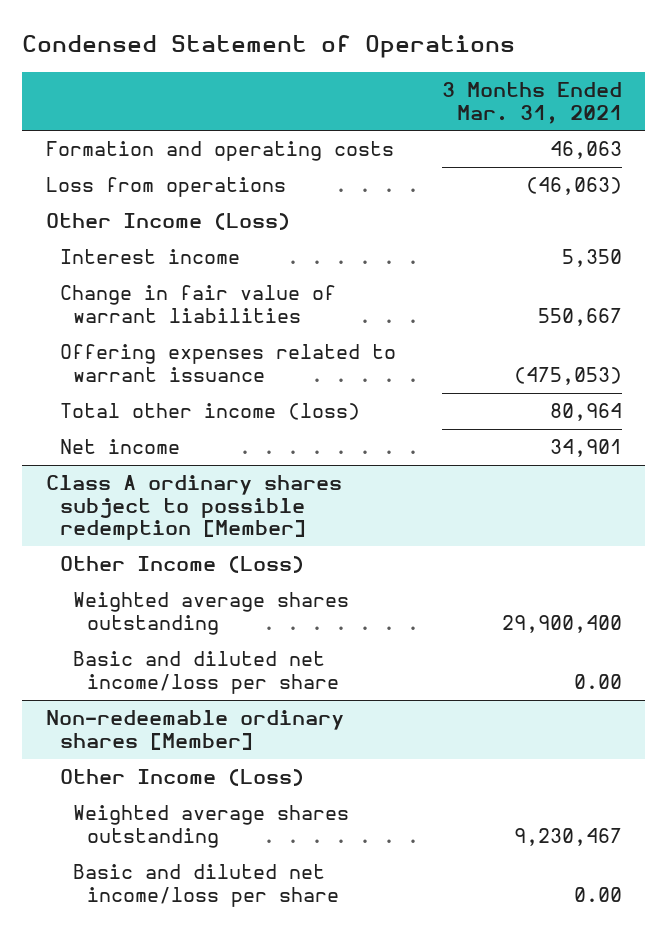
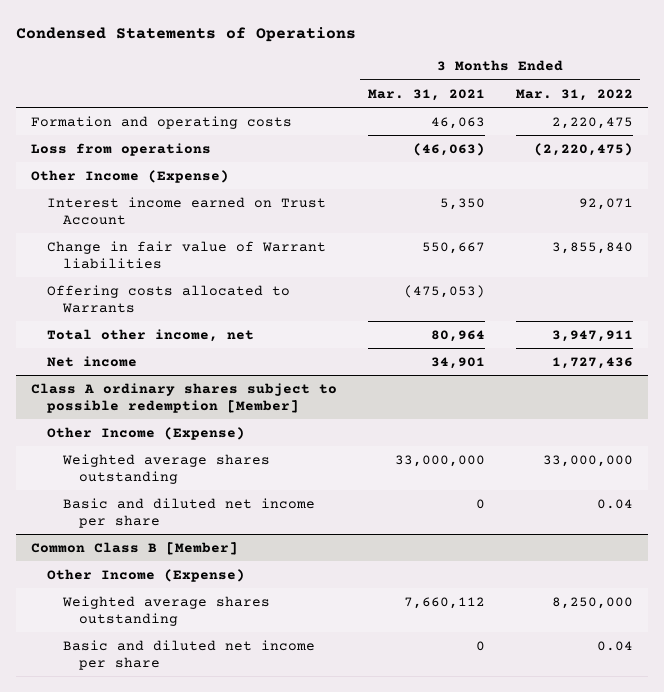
- Condensed Statement of Operations
+ Condensed Statements of Operations
- | 3 Months Ended Mar. 31, 2021
+ | 3 Months Ended Mar. 31, 2021 | 3 Months Ended Mar. 31, 2022
- Other Income (Loss)
- Interest income | 5,350
- Change in fair value of warrant liabilities | 550,667
- Offering expenses related to warrant issuance | (475,053)
- Total other income (loss) | 80,964
+ Other Income (Expense)
+ Interest income earned on Trust Account | 5,350 | 92,071
+ Change in fair value of Warrant liabilities | 550,667 | 3,855,840
+ Offering costs allocated to Warrants | (475,053) |
+ Total other income, net | 80,964 | 3,947,911
@ Class A ordinary shares subject to possible redemption [Member]
- Other Income (Loss)
- Weighted average shares outstanding | 29,900,400
- Basic and diluted net income/loss per share | 0.00
- Non-redeemable ordinary shares [Member]
- Other Income (Loss)
- Weighted average shares outstanding | 9,230,467
- Basic and diluted net income/loss per share | 0.00
@ Class A ordinary shares subject to possible redemption [Member]
+ Other Income (Expense)
+ Weighted average shares outstanding | 33,000,000 | 33,000,000
+ Basic and diluted net income per share | 0 | 0.04
+ Common Class B [Member]
+ Other Income (Expense)
+ Weighted average shares outstanding | 7,660,112 | 8,250,000
+ Basic and diluted net income per share | 0 | 0.04

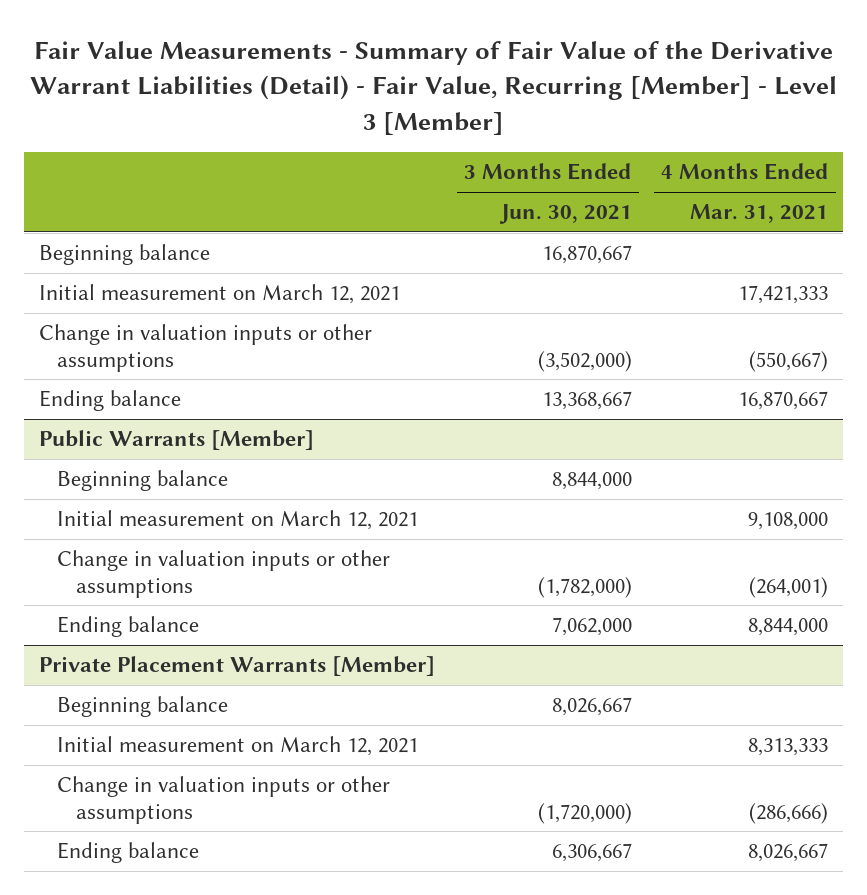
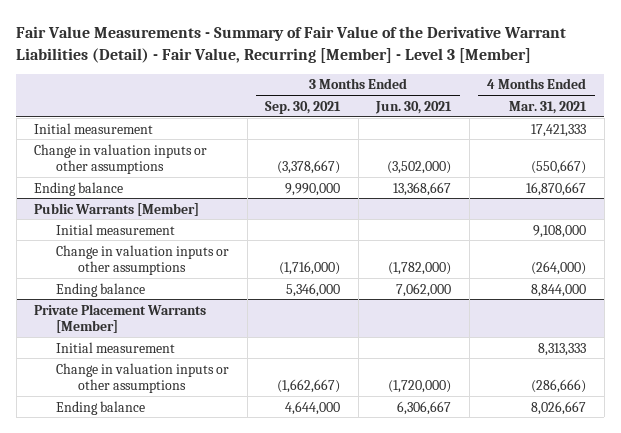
- | 3 Months Ended Jun. 30, 2021 | 4 Months Ended Mar. 31, 2021
+ | 3 Months Ended Sep. 30, 2021 | 3 Months Ended Jun. 30, 2021 | 4 Months Ended Mar. 31, 2021
- Beginning balance | 16,870,667 |
- Initial measurement on March 12, 2021 | | 17,421,333
+ Initial measurement | | | 17,421,333
@ Public Warrants [Member]
- Beginning balance | 8,844,000 |
- Initial measurement on March 12, 2021 | | 9,108,000
- Change in valuation inputs or other assumptions | (1,782,000) | (264,001)
+ Initial measurement | | | 9,108,000
+ Change in valuation inputs or other assumptions | (1,716,000) | (1,782,000) | (264,000)
@ Private Placement Warrants [Member]
- Beginning balance | 8,026,667 |
- Initial measurement on March 12, 2021 | | 8,313,333
+ Initial measurement | | | 8,313,333

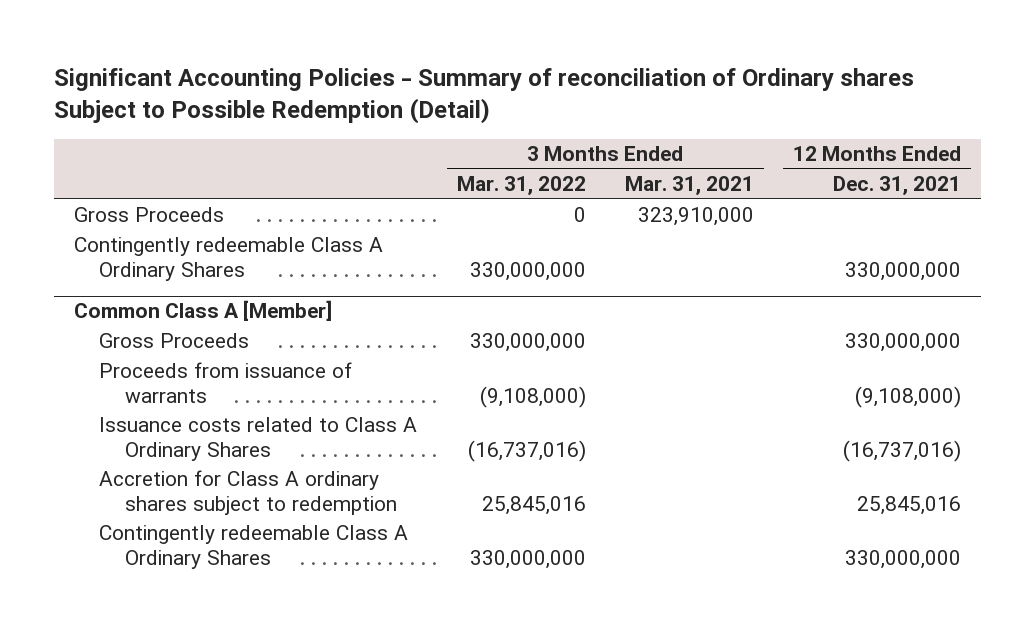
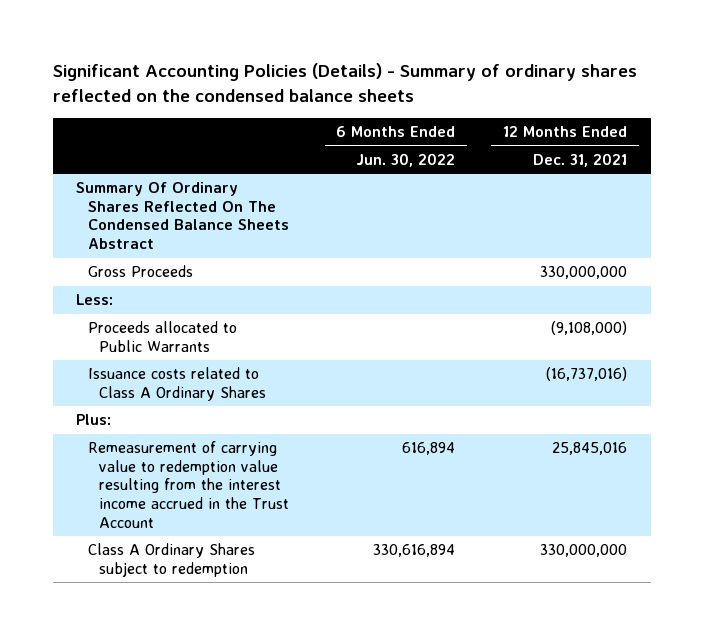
- Significant Accounting Policies - Summary of reconciliation of Ordinary shares Subject to Possible Redemption (Detail)
+ Significant Accounting Policies (Details) - Summary of ordinary shares reflected on the condensed balance sheets
- | 3 Months Ended Mar. 31, 2022 | 3 Months Ended Mar. 31, 2021 | 12 Months Ended Dec. 31, 2021
+ | 6 Months Ended Jun. 30, 2022 | 12 Months Ended Dec. 31, 2021
- Gross Proceeds | 0 | 323,910,000 |
- Contingently redeemable Class A Ordinary Shares | 330,000,000 | | 330,000,000
- Common Class A [Member]
+ Summary Of Ordinary Shares Reflected On The Condensed Balance Sheets Abstract
- Proceeds from issuance of warrants | (9,108,000) | | (9,108,000)
+ Less:
+ Proceeds allocated to Public Warrants | | (9,108,000)
- Accretion for Class A ordinary shares subject to redemption | 25,845,016 | | 25,845,016
- Contingently redeemable Class A Ordinary Shares | 330,000,000 | | 330,000,000
+ Plus:
+ Remeasurement of carrying value to redemption value resulting from the interest income accrued in the Trust Account | 616,894 | 25,845,016
+ Class A Ordinary Shares subject to redemption | 330,616,894 | 330,000,000

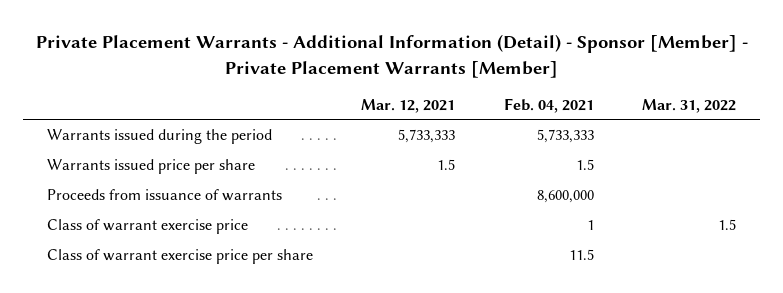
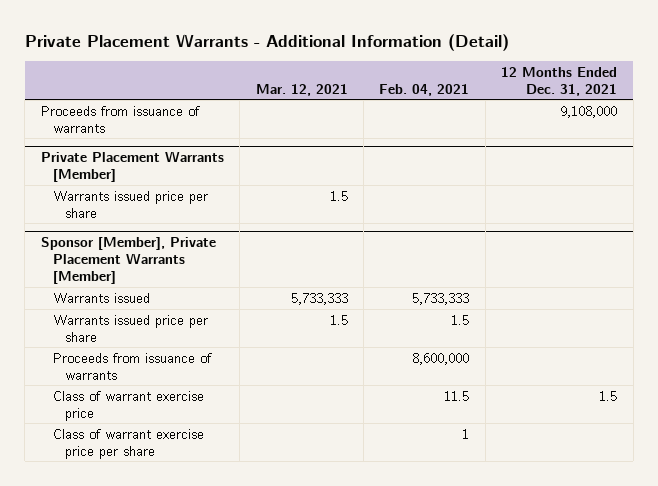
- Private Placement Warrants - Additional Information (Detail) - Sponsor [Member] - Private Placement Warrants [Member]
+ Private Placement Warrants - Additional Information (Detail)
- | Mar. 12, 2021 | Feb. 04, 2021 | Mar. 31, 2022
+ | Mar. 12, 2021 | Feb. 04, 2021 | 12 Months Ended Dec. 31, 2021
- Warrants issued during the period | 5,733,333 | 5,733,333 |
+ Proceeds from issuance of warrants | | | 9,108,000
+ Private Placement Warrants [Member]
+ Warrants issued price per share | 1.5 | |
+ Sponsor [Member], Private Placement Warrants [Member]
+ Warrants issued | 5,733,333 | 5,733,333 |
- Class of warrant exercise price | | 1 | 1.5
- Class of warrant exercise price per share | | 11.5 |
+ Class of warrant exercise price | | 11.5 | 1.5
+ Class of warrant exercise price per share | | 1 |

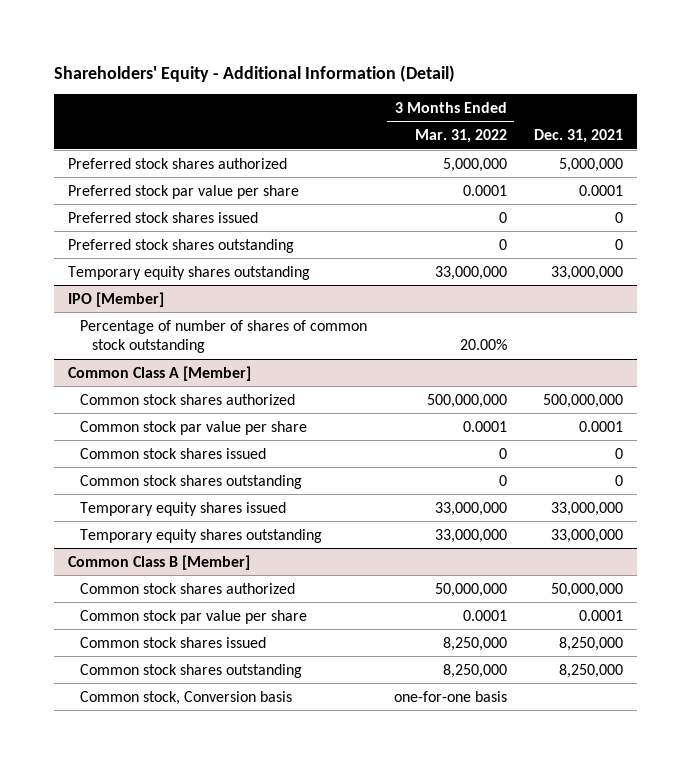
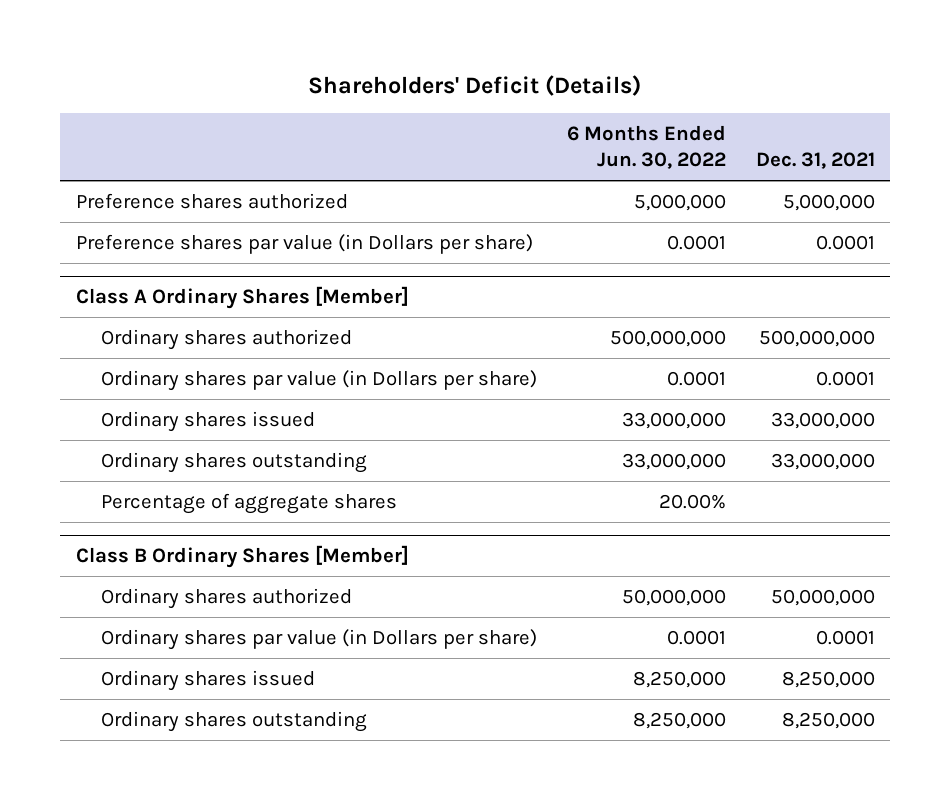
- Shareholders' Equity - Additional Information (Detail)
+ Shareholders' Deficit (Details)
- | 3 Months Ended Mar. 31, 2022 | Dec. 31, 2021
+ | 6 Months Ended Jun. 30, 2022 | Dec. 31, 2021
- Preferred stock shares authorized | 5,000,000 | 5,000,000
- Preferred stock par value per share | 0.0001 | 0.0001
- Preferred stock shares issued | 0 | 0
- Preferred stock shares outstanding | 0 | 0
- Temporary equity shares outstanding | 33,000,000 | 33,000,000
- IPO [Member]
- Percentage of number of shares of common stock outstanding | 20.00% |
- Common Class A [Member]
- Common stock shares authorized | 500,000,000 | 500,000,000
- Common stock par value per share | 0.0001 | 0.0001
- Common stock shares issued | 0 | 0
- Common stock shares outstanding | 0 | 0
- Temporary equity shares issued | 33,000,000 | 33,000,000
- Temporary equity shares outstanding | 33,000,000 | 33,000,000
- Common Class B [Member]
- Common stock shares authorized | 50,000,000 | 50,000,000
- Common stock par value per share | 0.0001 | 0.0001
- Common stock shares issued | 8,250,000 | 8,250,000
- Common stock shares outstanding | 8,250,000 | 8,250,000
- Common stock, Conversion basis | one-for-one basis |
+ Preference shares authorized | 5,000,000 | 5,000,000
+ Preference shares par value (in Dollars per share) | 0.0001 | 0.0001
+ Class A Ordinary Shares [Member]
+ Ordinary shares authorized | 500,000,000 | 500,000,000
+ Ordinary shares par value (in Dollars per share) | 0.0001 | 0.0001
+ Ordinary shares issued | 33,000,000 | 33,000,000
+ Ordinary shares outstanding | 33,000,000 | 33,000,000
+ Percentage of aggregate shares | 20.00% |
+ Class B Ordinary Shares [Member]
+ Ordinary shares authorized | 50,000,000 | 50,000,000
+ Ordinary shares par value (in Dollars per share) | 0.0001 | 0.0001
+ Ordinary shares issued | 8,250,000 | 8,250,000
+ Ordinary shares outstanding | 8,250,000 | 8,250,000

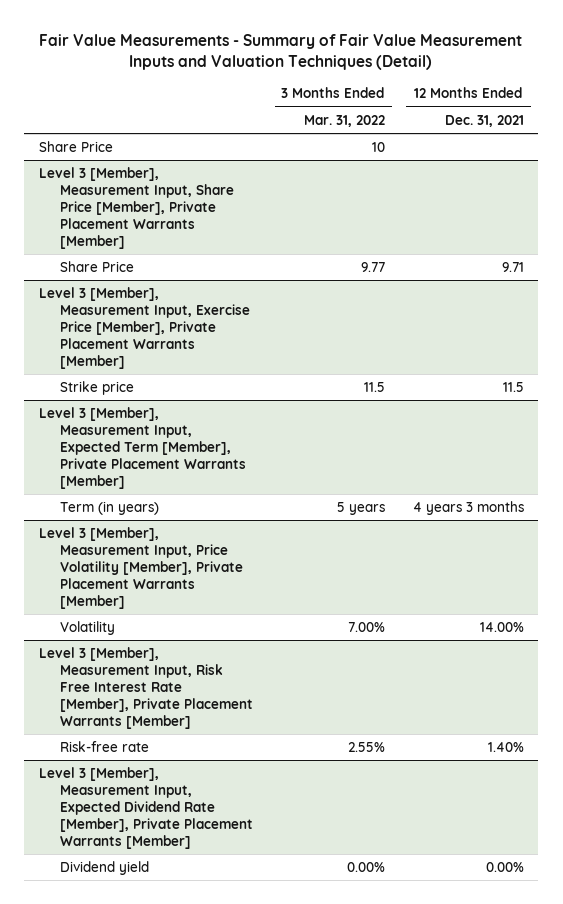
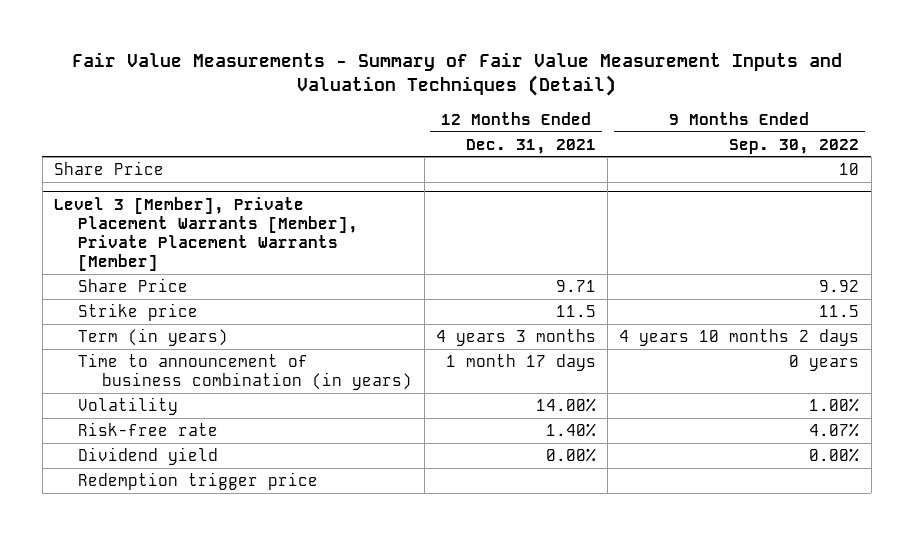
- | 3 Months Ended Mar. 31, 2022 | 12 Months Ended Dec. 31, 2021
+ | 12 Months Ended Dec. 31, 2021 | 9 Months Ended Sep. 30, 2022
- Level 3 [Member], Measurement Input, Share Price [Member], Private Placement Warrants [Member]
+ Level 3 [Member], Private Placement Warrants [Member], Private Placement Warrants [Member]
- Level 3 [Member], Measurement Input, Exercise Price [Member], Private Placement Warrants [Member]
- Level 3 [Member], Measurement Input, Expected Term [Member], Private Placement Warrants [Member]
- Level 3 [Member], Measurement Input, Price Volatility [Member], Private Placement Warrants [Member]
+ Time to announcement of business combination (in years) | 1 month 17 days | 0 years
- Level 3 [Member], Measurement Input, Risk Free Interest Rate [Member], Private Placement Warrants [Member]
- Level 3 [Member], Measurement Input, Expected Dividend Rate [Member], Private Placement Warrants [Member]
+ Redemption trigger price

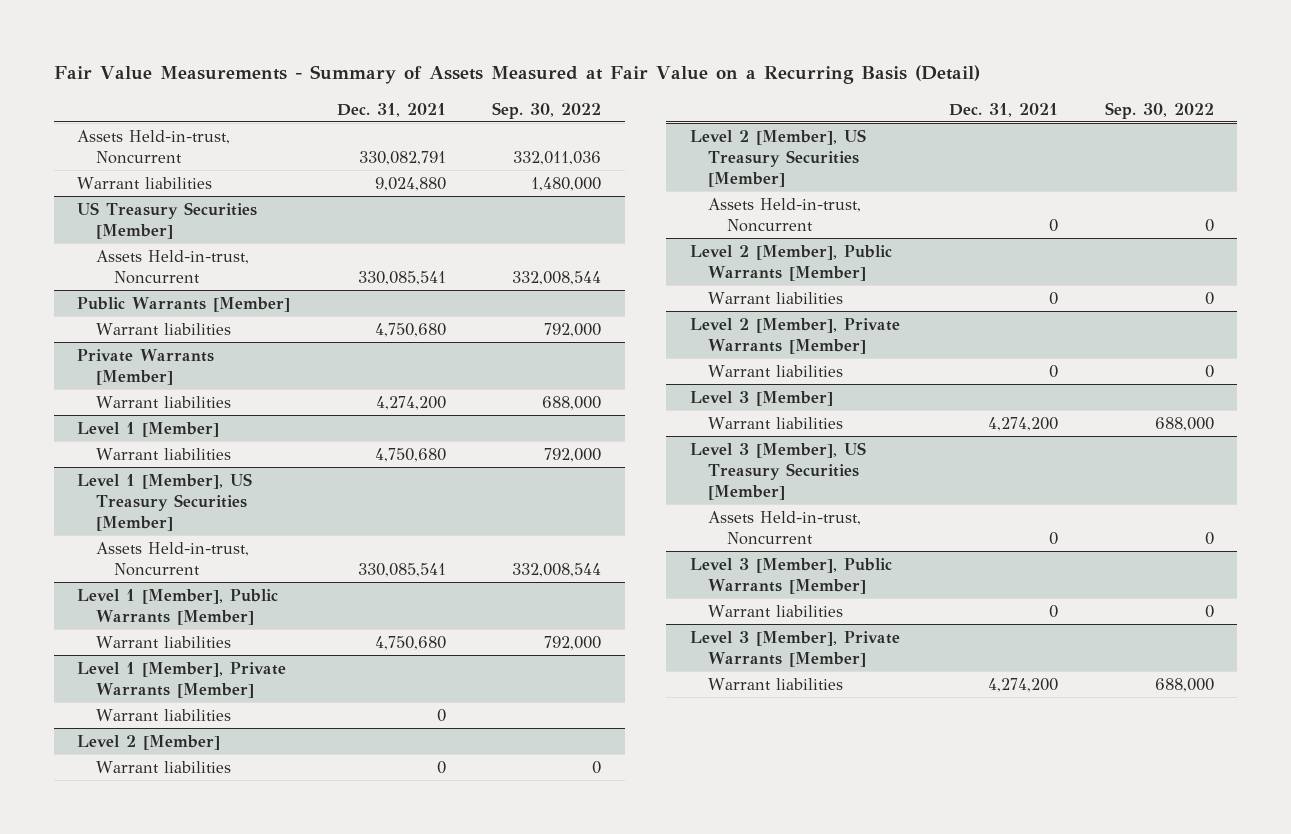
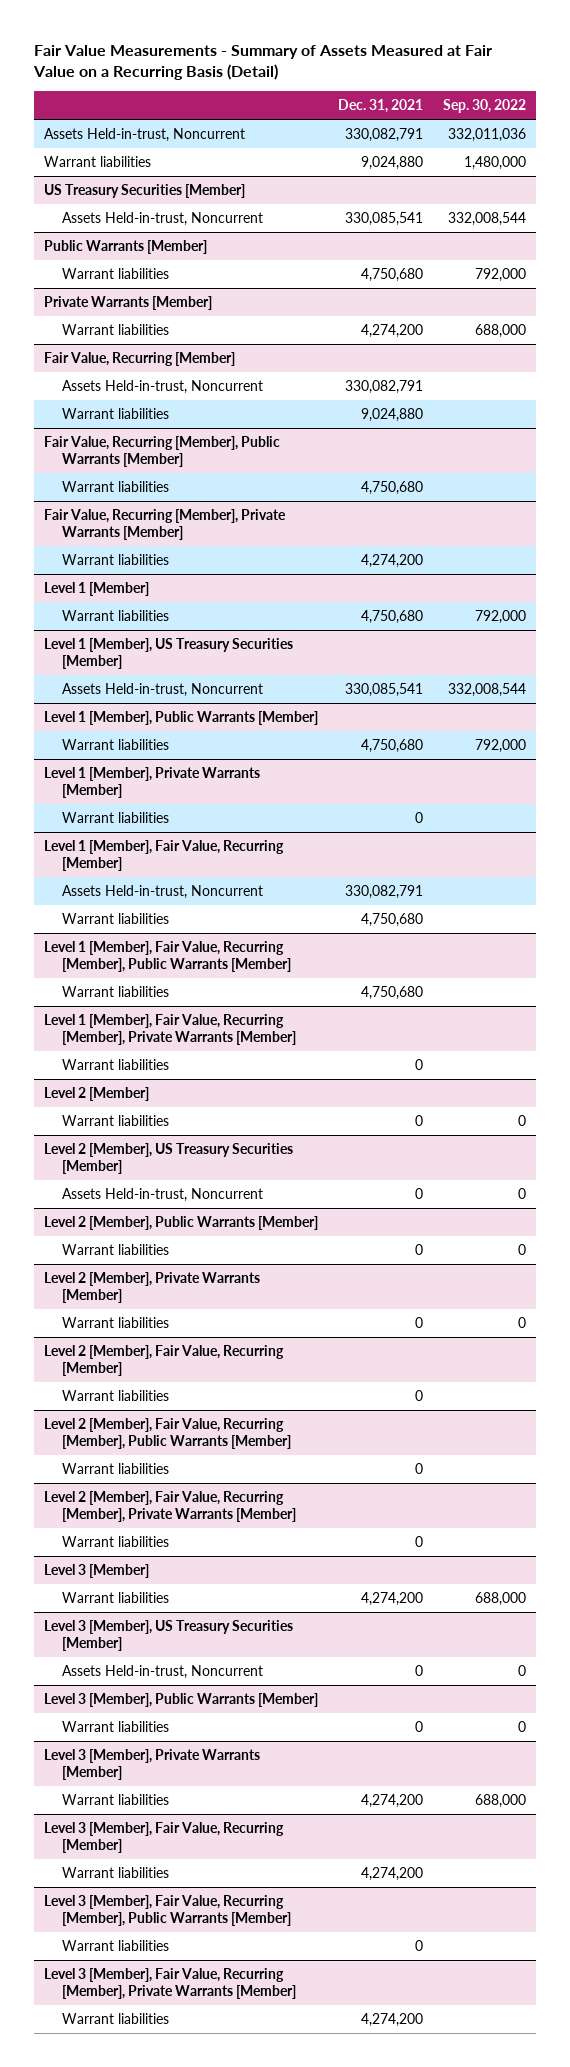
+ Fair Value, Recurring [Member]
+ Assets Held-in-trust, Noncurrent | 330,082,791 |
+ Warrant liabilities | 9,024,880 |
+ Fair Value, Recurring [Member], Public Warrants [Member]
+ Warrant liabilities | 4,750,680 |
+ Fair Value, Recurring [Member], Private Warrants [Member]
+ Warrant liabilities | 4,274,200 |
+ Level 1 [Member], Fair Value, Recurring [Member]
+ Assets Held-in-trust, Noncurrent | 330,082,791 |
+ Warrant liabilities | 4,750,680 |
+ Level 1 [Member], Fair Value, Recurring [Member], Public Warrants [Member]
+ Warrant liabilities | 4,750,680 |
+ Level 1 [Member], Fair Value, Recurring [Member], Private Warrants [Member]
+ Warrant liabilities | 0 |
+ Level 2 [Member], Fair Value, Recurring [Member]
+ Warrant liabilities | 0 |
+ Level 2 [Member], Fair Value, Recurring [Member], Public Warrants [Member]
+ Warrant liabilities | 0 |
+ Level 2 [Member], Fair Value, Recurring [Member], Private Warrants [Member]
+ Warrant liabilities | 0 |
+ Level 3 [Member], Fair Value, Recurring [Member]
+ Warrant liabilities | 4,274,200 |
+ Level 3 [Member], Fair Value, Recurring [Member], Public Warrants [Member]
+ Warrant liabilities | 0 |
+ Level 3 [Member], Fair Value, Recurring [Member], Private Warrants [Member]
+ Warrant liabilities | 4,274,200 |

